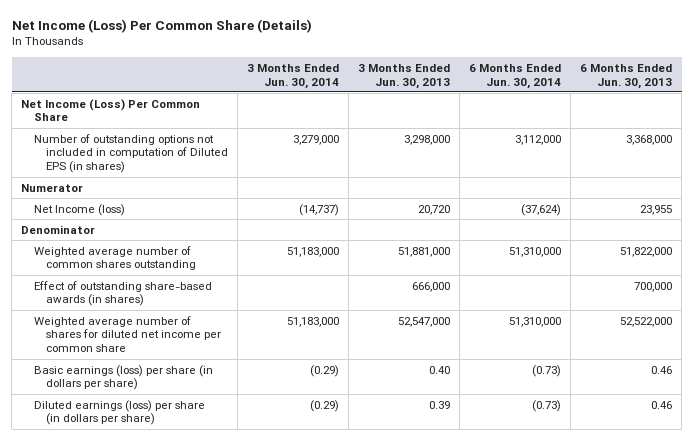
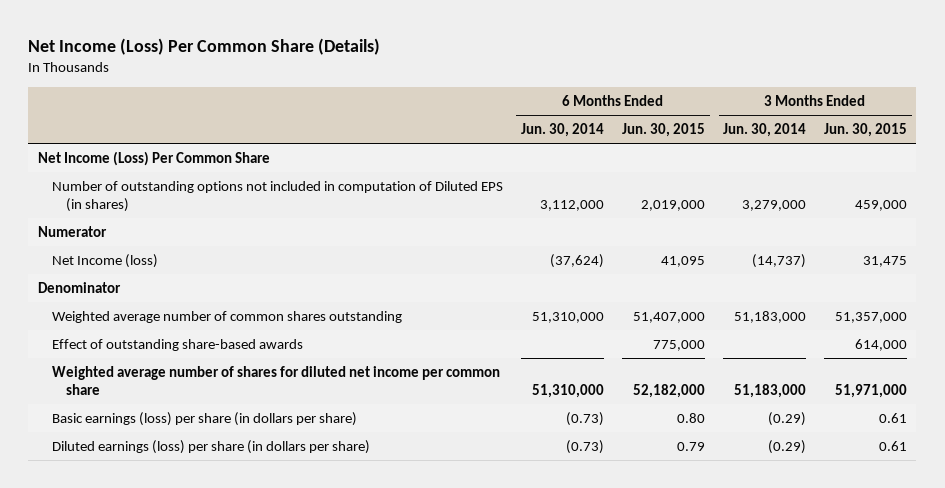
- | 3 Months Ended Jun. 30, 2014 | 3 Months Ended Jun. 30, 2013 | 6 Months Ended Jun. 30, 2014 | 6 Months Ended Jun. 30, 2013
+ | 6 Months Ended Jun. 30, 2014 | 6 Months Ended Jun. 30, 2015 | 3 Months Ended Jun. 30, 2014 | 3 Months Ended Jun. 30, 2015
- Effect of outstanding share-based awards (in shares) | | 666,000 | | 700,000
+ Effect of outstanding share-based awards | | 775,000 | | 614,000

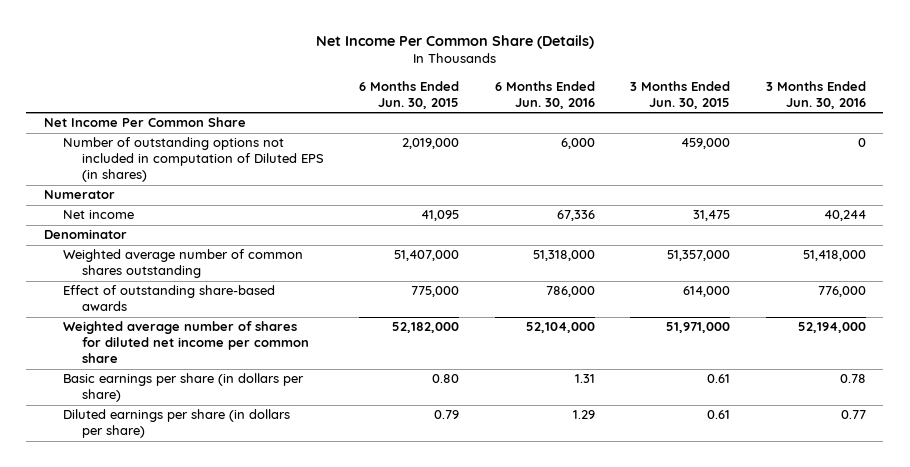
- Net Income (Loss) Per Common Share (Details)
+ Net Income Per Common Share (Details)
- | 6 Months Ended Jun. 30, 2014 | 6 Months Ended Jun. 30, 2015 | 3 Months Ended Jun. 30, 2014 | 3 Months Ended Jun. 30, 2015
+ | 6 Months Ended Jun. 30, 2015 | 6 Months Ended Jun. 30, 2016 | 3 Months Ended Jun. 30, 2015 | 3 Months Ended Jun. 30, 2016
- Net Income (Loss) Per Common Share
+ Net Income Per Common Share
- Net Income (loss) | (37,624) | 41,095 | (14,737) | 31,475
+ Net income | 41,095 | 67,336 | 31,475 | 40,244
- Basic earnings (loss) per share (in dollars per share) | (0.73) | 0.80 | (0.29) | 0.61
- Diluted earnings (loss) per share (in dollars per share) | (0.73) | 0.79 | (0.29) | 0.61
+ Basic earnings per share (in dollars per share) | 0.80 | 1.31 | 0.61 | 0.78
+ Diluted earnings per share (in dollars per share) | 0.79 | 1.29 | 0.61 | 0.77

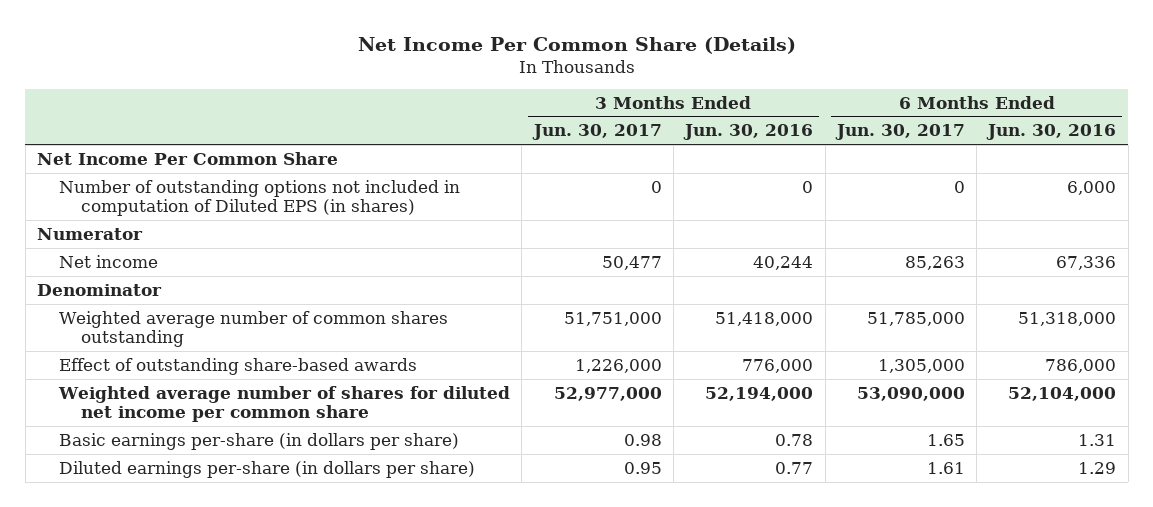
- | 6 Months Ended Jun. 30, 2015 | 6 Months Ended Jun. 30, 2016 | 3 Months Ended Jun. 30, 2015 | 3 Months Ended Jun. 30, 2016
+ | 3 Months Ended Jun. 30, 2017 | 3 Months Ended Jun. 30, 2016 | 6 Months Ended Jun. 30, 2017 | 6 Months Ended Jun. 30, 2016
- Basic earnings per share (in dollars per share) | 0.80 | 1.31 | 0.61 | 0.78
- Diluted earnings per share (in dollars per share) | 0.79 | 1.29 | 0.61 | 0.77
+ Basic earnings per-share (in dollars per share) | 0.98 | 0.78 | 1.65 | 1.31
+ Diluted earnings per-share (in dollars per share) | 0.95 | 0.77 | 1.61 | 1.29

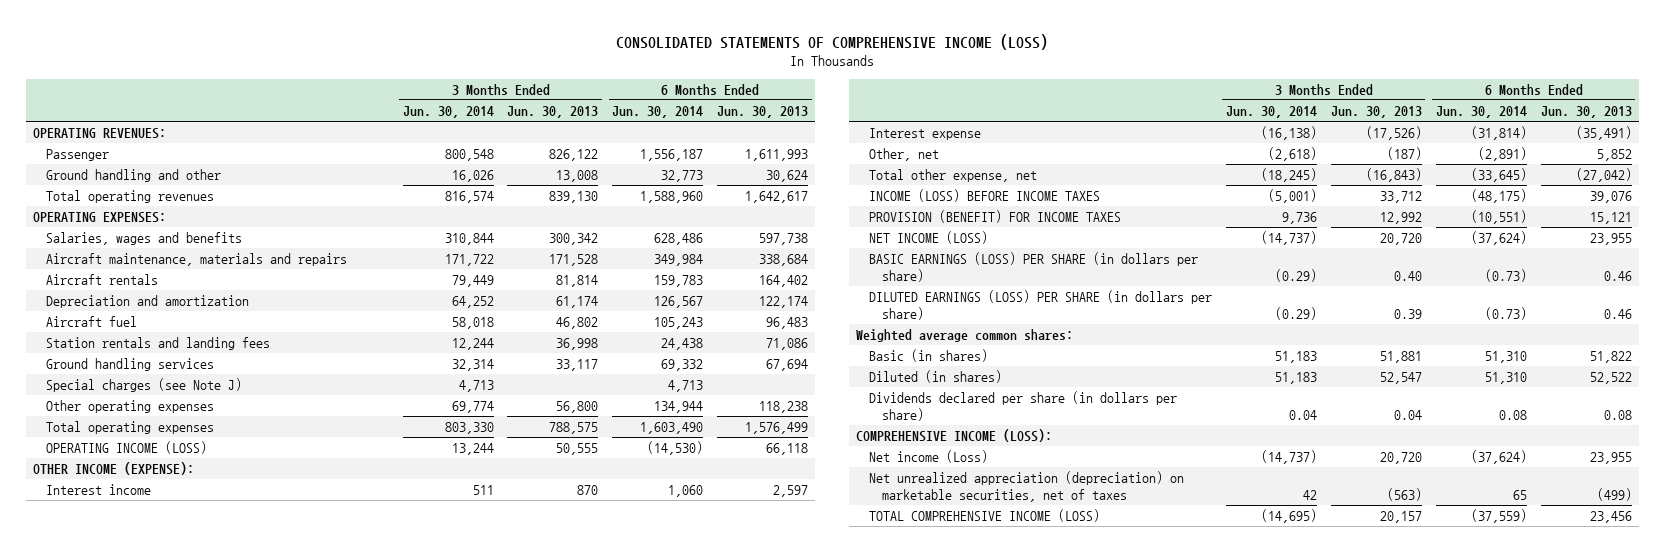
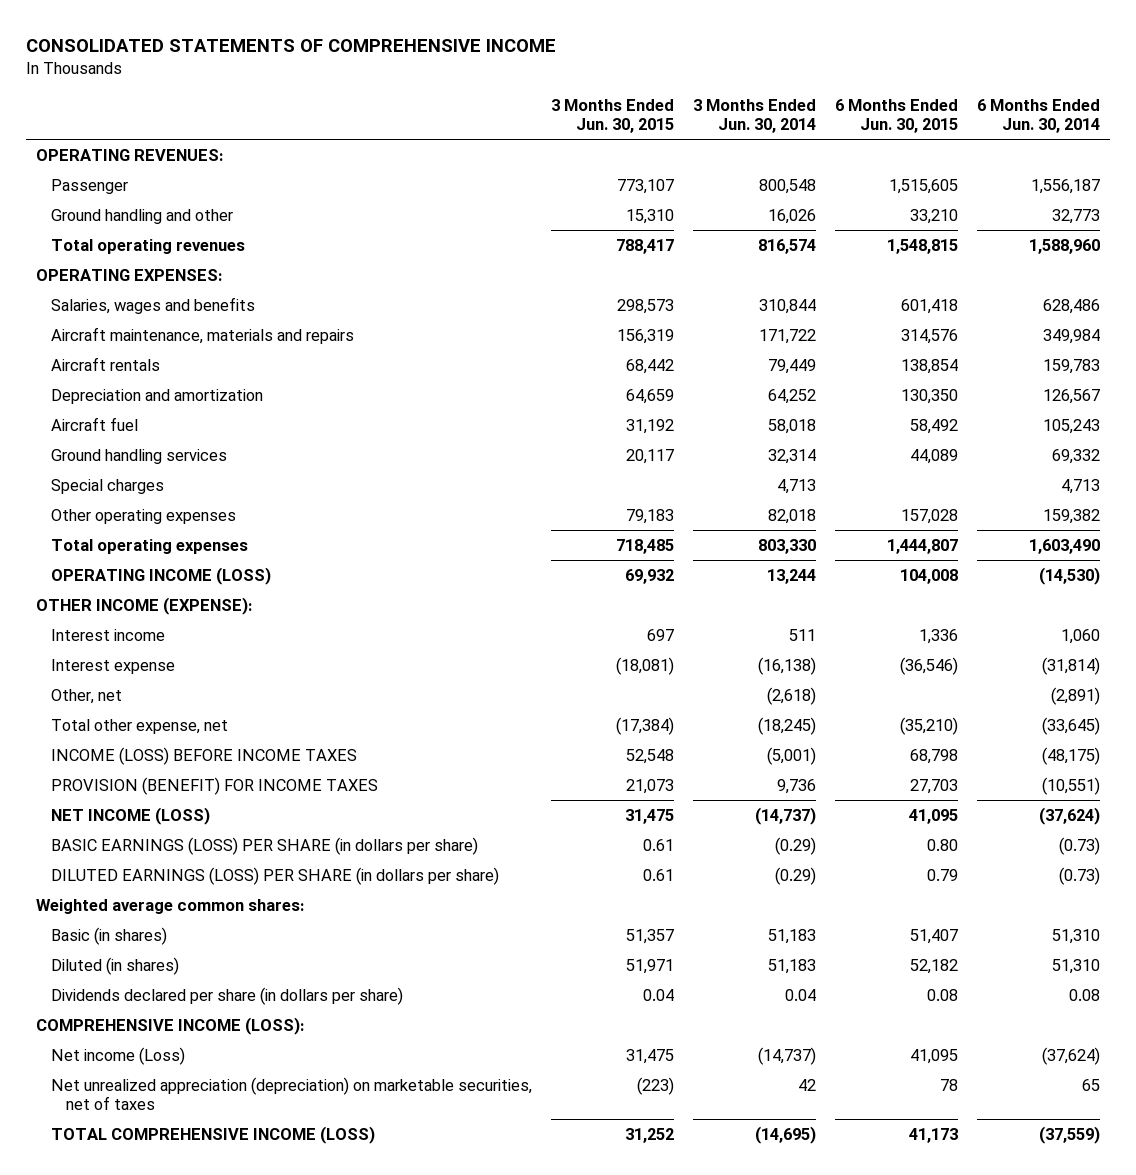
- CONSOLIDATED STATEMENTS OF COMPREHENSIVE INCOME (LOSS)
+ CONSOLIDATED STATEMENTS OF COMPREHENSIVE INCOME
- | 3 Months Ended Jun. 30, 2014 | 3 Months Ended Jun. 30, 2013 | 6 Months Ended Jun. 30, 2014 | 6 Months Ended Jun. 30, 2013
+ | 3 Months Ended Jun. 30, 2015 | 3 Months Ended Jun. 30, 2014 | 6 Months Ended Jun. 30, 2015 | 6 Months Ended Jun. 30, 2014
- Station rentals and landing fees | 12,244 | 36,998 | 24,438 | 71,086
- Special charges (see Note J) | 4,713 | | 4,713 |
- Other operating expenses | 69,774 | 56,800 | 134,944 | 118,238
+ Special charges | | 4,713 | | 4,713
+ Other operating expenses | 79,183 | 82,018 | 157,028 | 159,382

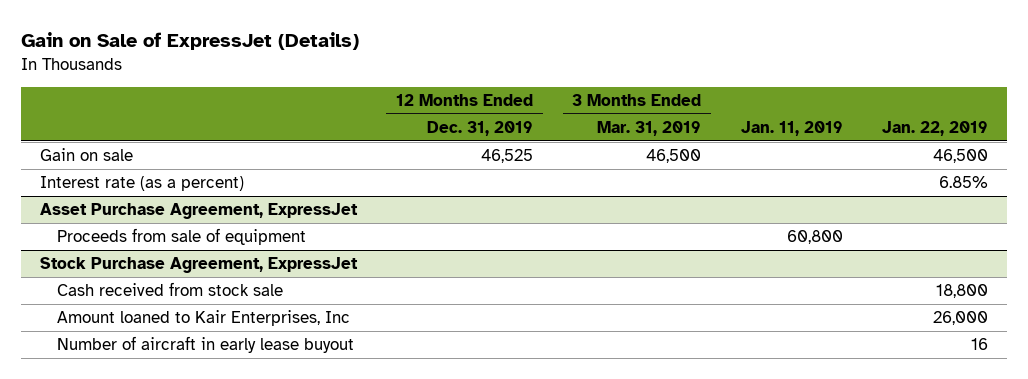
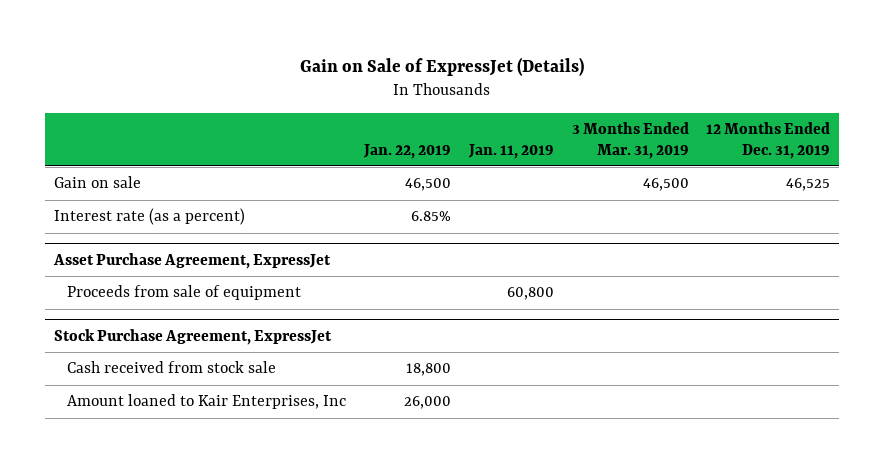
- | 12 Months Ended Dec. 31, 2019 | 3 Months Ended Mar. 31, 2019 | Jan. 11, 2019 | Jan. 22, 2019
+ | Jan. 22, 2019 | Jan. 11, 2019 | 3 Months Ended Mar. 31, 2019 | 12 Months Ended Dec. 31, 2019
@ Stock Purchase Agreement, ExpressJet
- Number of aircraft in early lease buyout | | | | 16

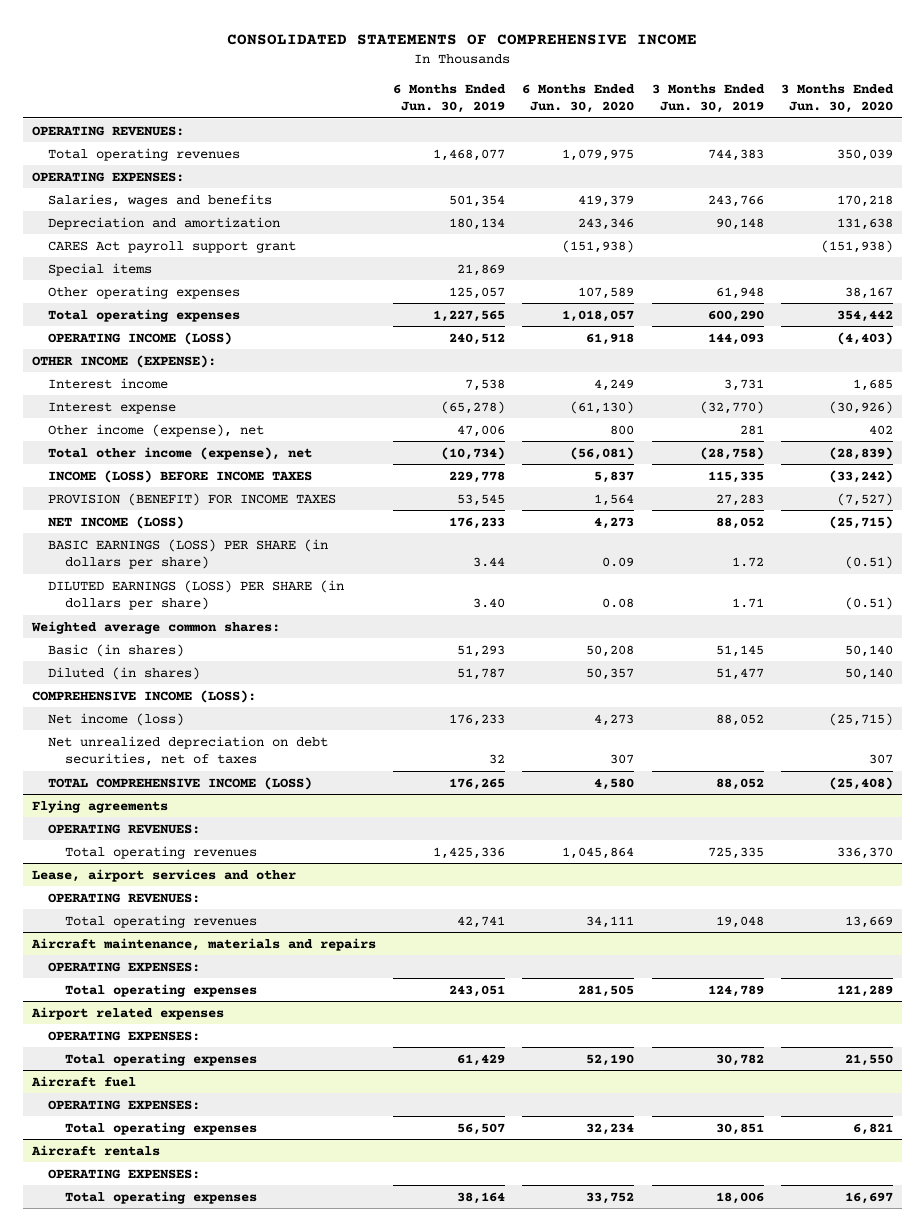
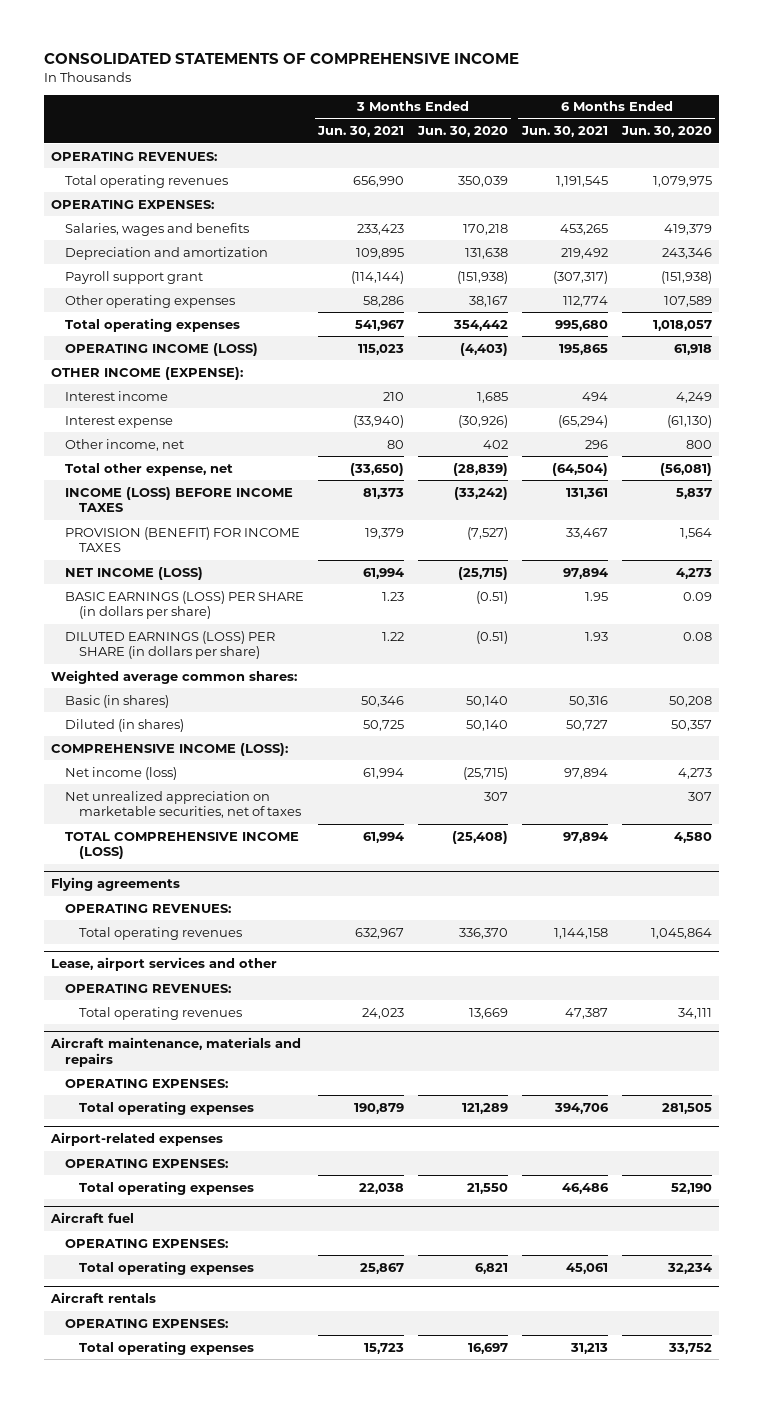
- | 6 Months Ended Jun. 30, 2019 | 6 Months Ended Jun. 30, 2020 | 3 Months Ended Jun. 30, 2019 | 3 Months Ended Jun. 30, 2020
+ | 3 Months Ended Jun. 30, 2021 | 3 Months Ended Jun. 30, 2020 | 6 Months Ended Jun. 30, 2021 | 6 Months Ended Jun. 30, 2020
- CARES Act payroll support grant | | (151,938) | | (151,938)
- Special items | 21,869 | | |
+ Payroll support grant | (114,144) | (151,938) | (307,317) | (151,938)
- Other income (expense), net | 47,006 | 800 | 281 | 402
- Total other income (expense), net | (10,734) | (56,081) | (28,758) | (28,839)
+ Other income, net | 80 | 402 | 296 | 800
+ Total other expense, net | (33,650) | (28,839) | (64,504) | (56,081)
- Net unrealized depreciation on debt securities, net of taxes | 32 | 307 | | 307
+ Net unrealized appreciation on marketable securities, net of taxes | | 307 | | 307
- Airport related expenses
+ Airport-related expenses

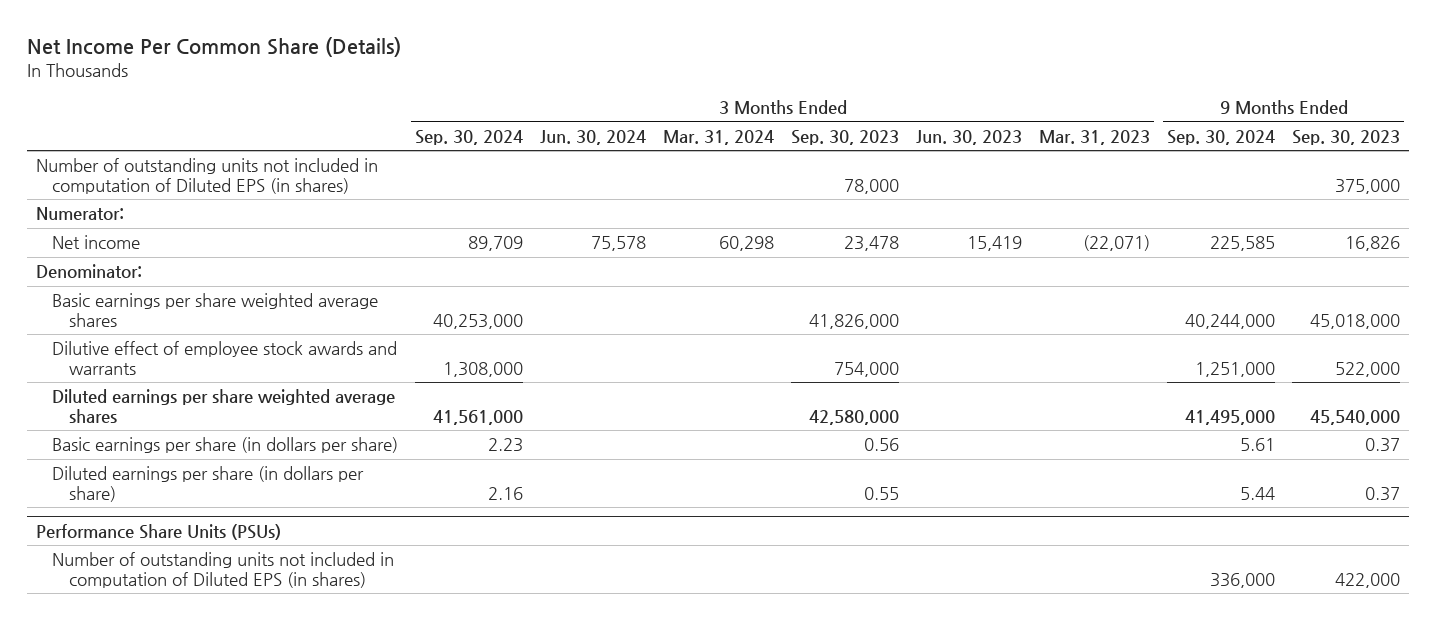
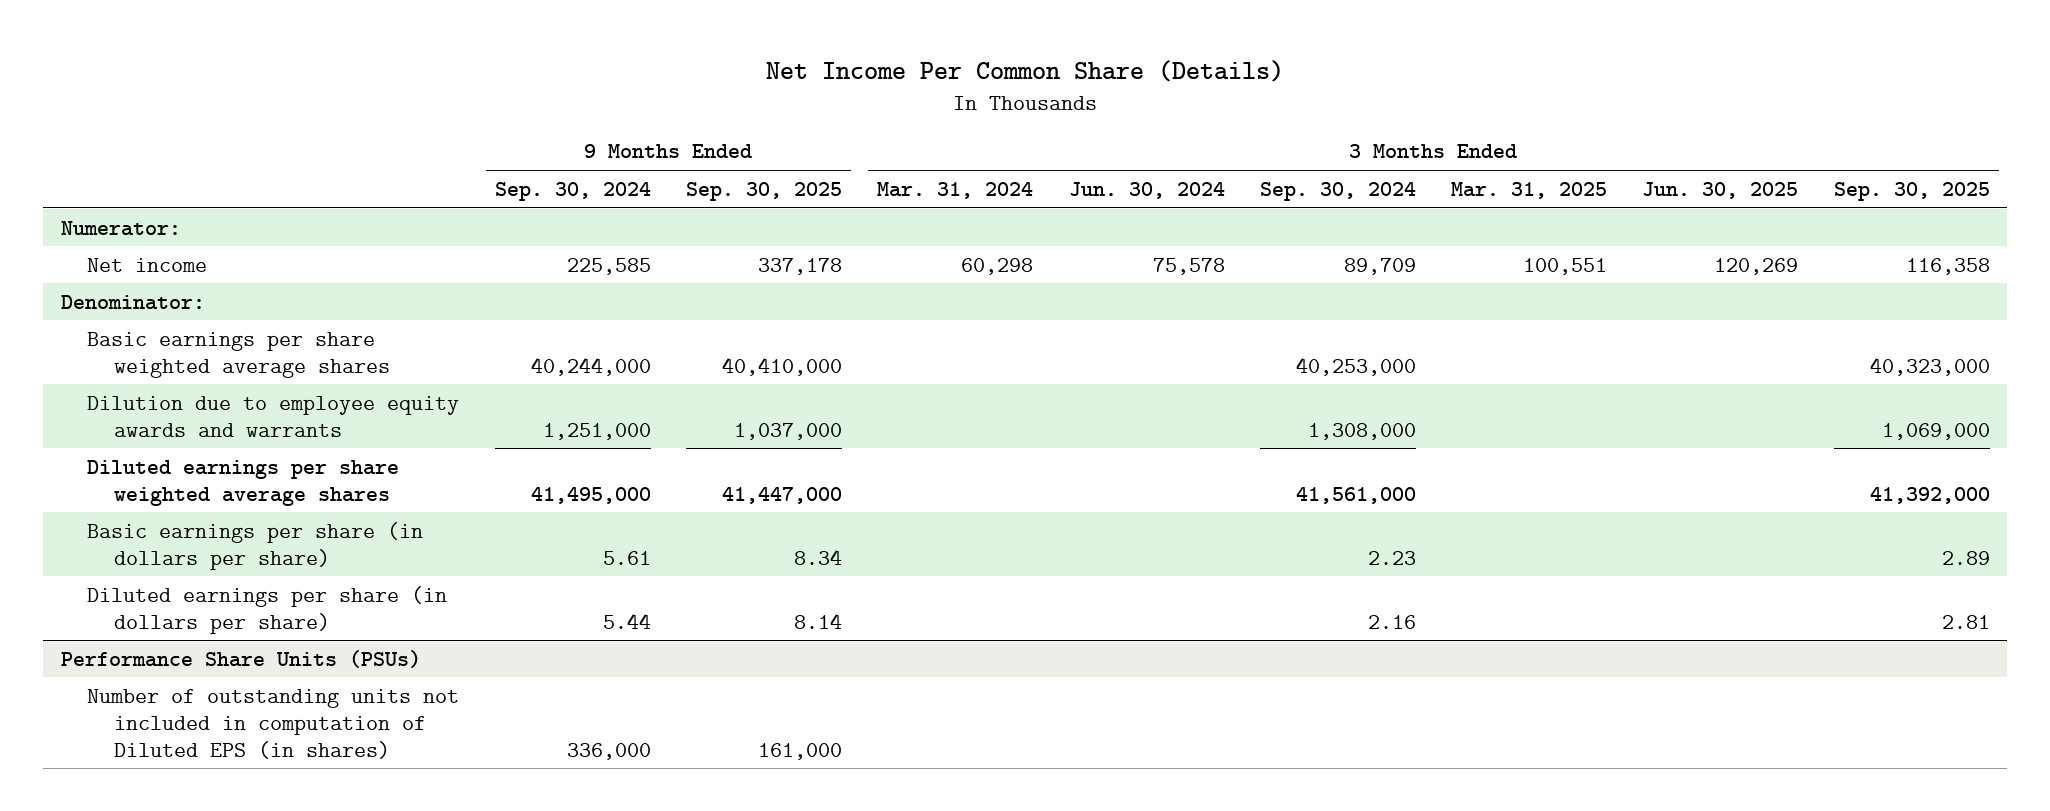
- | 3 Months Ended Sep. 30, 2024 | 3 Months Ended Jun. 30, 2024 | 3 Months Ended Mar. 31, 2024 | 3 Months Ended Sep. 30, 2023 | 3 Months Ended Jun. 30, 2023 | 3 Months Ended Mar. 31, 2023 | 9 Months Ended Sep. 30, 2024 | 9 Months Ended Sep. 30, 2023
+ | 9 Months Ended Sep. 30, 2024 | 9 Months Ended Sep. 30, 2025 | 3 Months Ended Mar. 31, 2024 | 3 Months Ended Jun. 30, 2024 | 3 Months Ended Sep. 30, 2024 | 3 Months Ended Mar. 31, 2025 | 3 Months Ended Jun. 30, 2025 | 3 Months Ended Sep. 30, 2025
- Number of outstanding units not included in computation of Diluted EPS (in shares) | | | | 78,000 | | | | 375,000
- Dilutive effect of employee stock awards and warrants | 1,308,000 | | | 754,000 | | | 1,251,000 | 522,000
+ Dilution due to employee equity awards and warrants | 1,251,000 | 1,037,000 | | | 1,308,000 | | | 1,069,000

